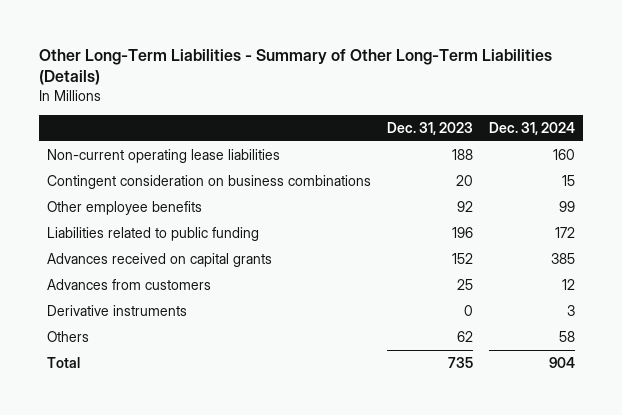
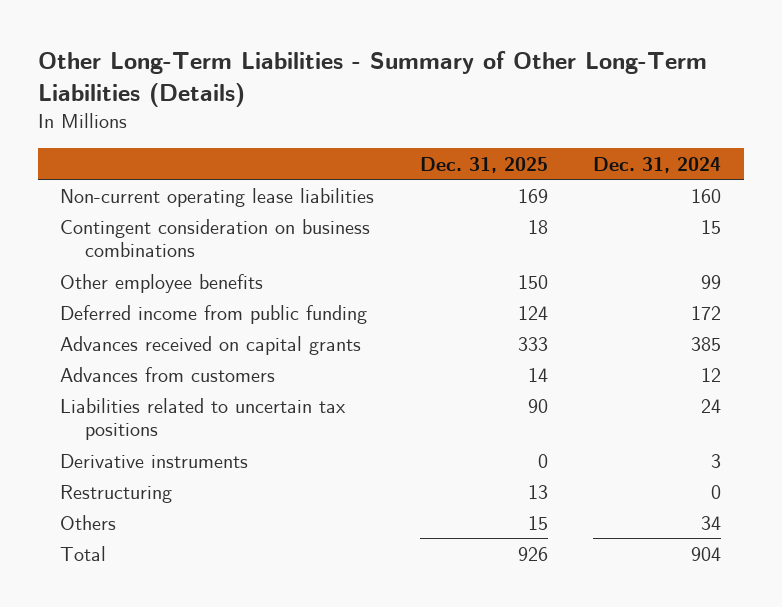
- | Dec. 31, 2023 | Dec. 31, 2024
+ | Dec. 31, 2025 | Dec. 31, 2024
- Liabilities related to public funding | 196 | 172
+ Deferred income from public funding | 124 | 172
+ Liabilities related to uncertain tax positions | 90 | 24
- Others | 62 | 58
+ Restructuring | 13 | 0
+ Others | 15 | 34

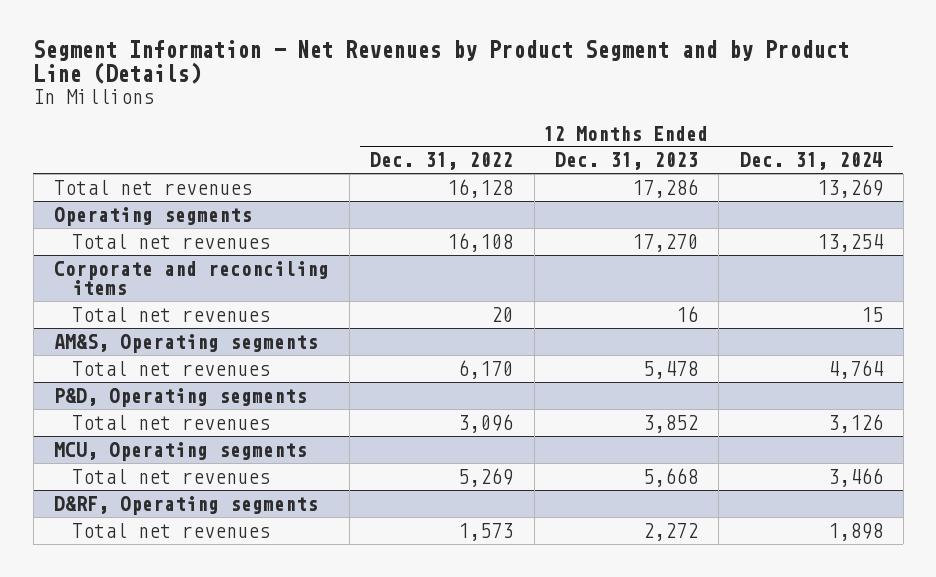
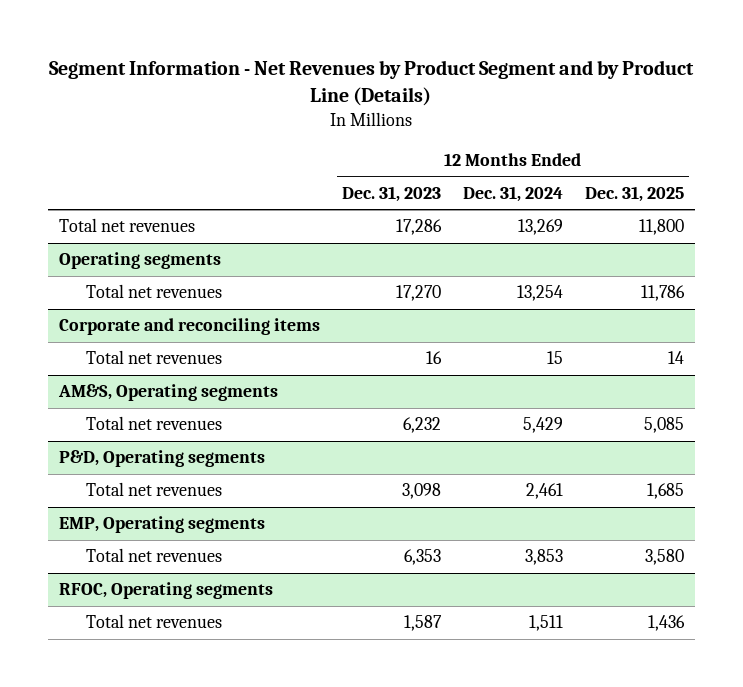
- | 12 Months Ended Dec. 31, 2022 | 12 Months Ended Dec. 31, 2023 | 12 Months Ended Dec. 31, 2024
+ | 12 Months Ended Dec. 31, 2023 | 12 Months Ended Dec. 31, 2024 | 12 Months Ended Dec. 31, 2025
@ AM&S, Operating segments
- Total net revenues | 6,170 | 5,478 | 4,764
+ Total net revenues | 6,232 | 5,429 | 5,085
@ P&D, Operating segments
- Total net revenues | 3,096 | 3,852 | 3,126
- MCU, Operating segments
- Total net revenues | 5,269 | 5,668 | 3,466
- D&RF, Operating segments
- Total net revenues | 1,573 | 2,272 | 1,898
@ P&D, Operating segments
+ Total net revenues | 3,098 | 2,461 | 1,685
+ EMP, Operating segments
+ Total net revenues | 6,353 | 3,853 | 3,580
+ RFOC, Operating segments
+ Total net revenues | 1,587 | 1,511 | 1,436

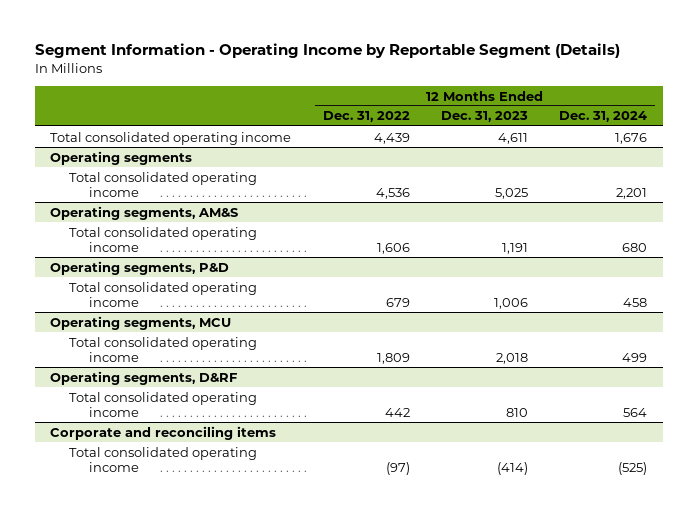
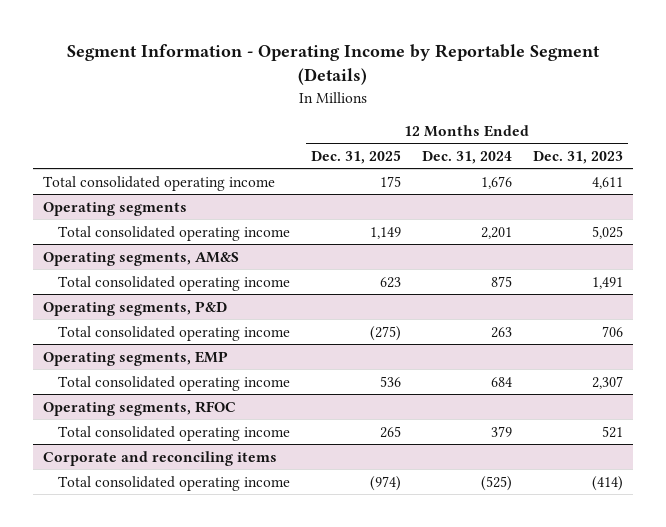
- | 12 Months Ended Dec. 31, 2022 | 12 Months Ended Dec. 31, 2023 | 12 Months Ended Dec. 31, 2024
+ | 12 Months Ended Dec. 31, 2025 | 12 Months Ended Dec. 31, 2024 | 12 Months Ended Dec. 31, 2023
@ Operating segments, AM&S
- Total consolidated operating income | 1,606 | 1,191 | 680
+ Total consolidated operating income | 623 | 875 | 1,491
@ Operating segments, P&D
- Total consolidated operating income | 679 | 1,006 | 458
- Operating segments, MCU
- Total consolidated operating income | 1,809 | 2,018 | 499
- Operating segments, D&RF
- Total consolidated operating income | 442 | 810 | 564
@ Operating segments, P&D
+ Total consolidated operating income | (275) | 263 | 706
+ Operating segments, EMP
+ Total consolidated operating income | 536 | 684 | 2,307
+ Operating segments, RFOC
+ Total consolidated operating income | 265 | 379 | 521

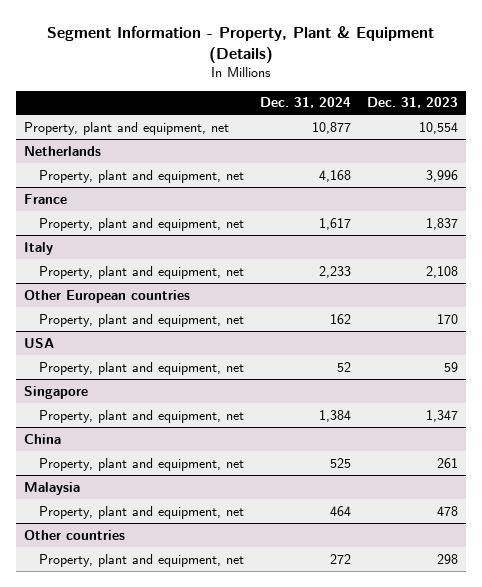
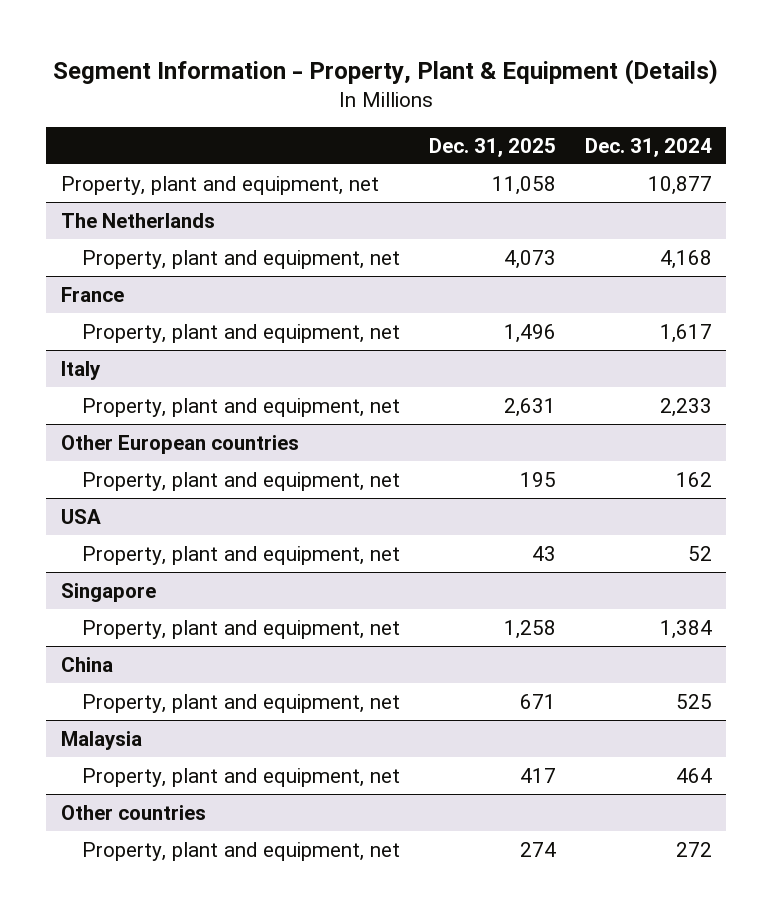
- | Dec. 31, 2024 | Dec. 31, 2023
+ | Dec. 31, 2025 | Dec. 31, 2024
- Netherlands
+ The Netherlands

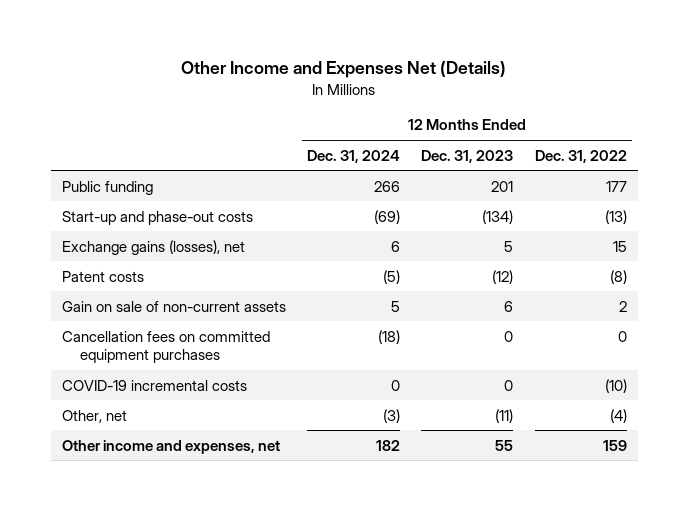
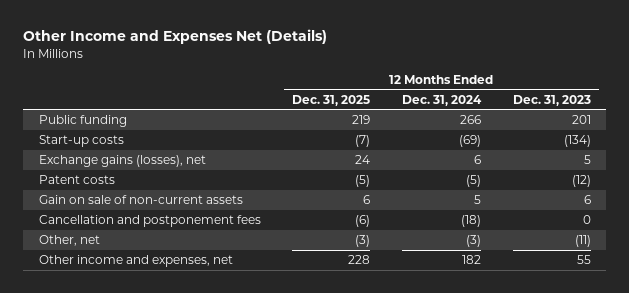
- | 12 Months Ended Dec. 31, 2024 | 12 Months Ended Dec. 31, 2023 | 12 Months Ended Dec. 31, 2022
+ | 12 Months Ended Dec. 31, 2025 | 12 Months Ended Dec. 31, 2024 | 12 Months Ended Dec. 31, 2023
- Start-up and phase-out costs | (69) | (134) | (13)
+ Start-up costs | (7) | (69) | (134)
- Cancellation fees on committed equipment purchases | (18) | 0 | 0
- COVID-19 incremental costs | 0 | 0 | (10)
+ Cancellation and postponement fees | (6) | (18) | 0

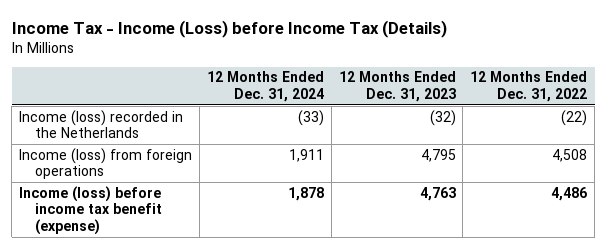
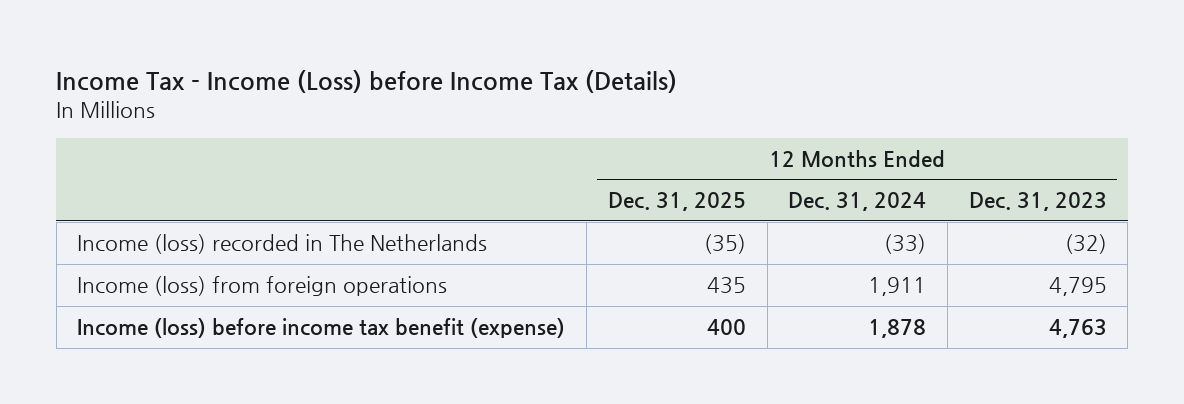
- | 12 Months Ended Dec. 31, 2024 | 12 Months Ended Dec. 31, 2023 | 12 Months Ended Dec. 31, 2022
+ | 12 Months Ended Dec. 31, 2025 | 12 Months Ended Dec. 31, 2024 | 12 Months Ended Dec. 31, 2023
- Income (loss) recorded in the Netherlands | (33) | (32) | (22)
+ Income (loss) recorded in The Netherlands | (35) | (33) | (32)

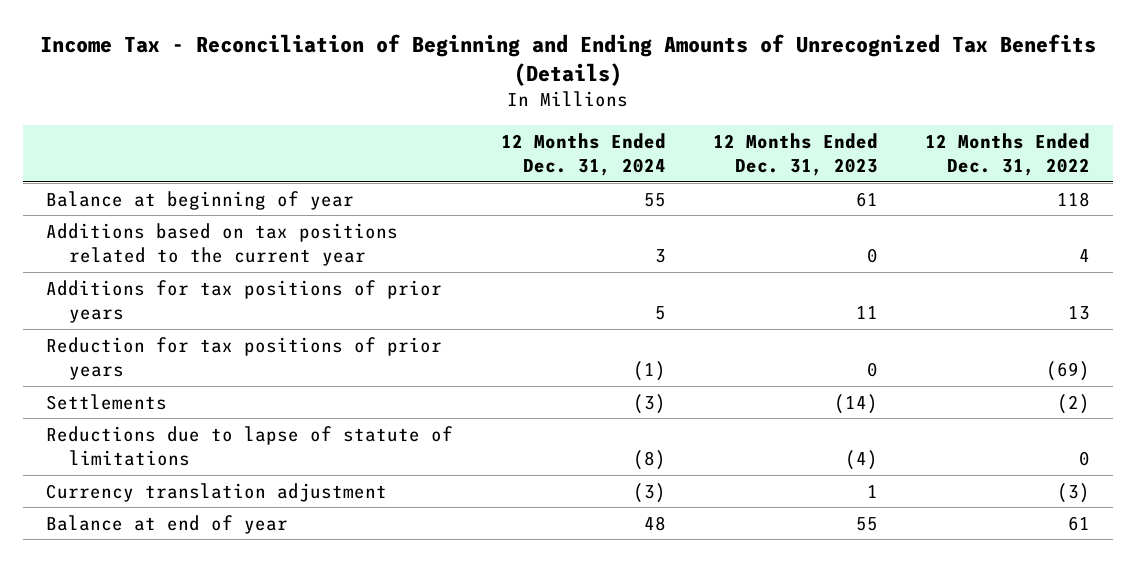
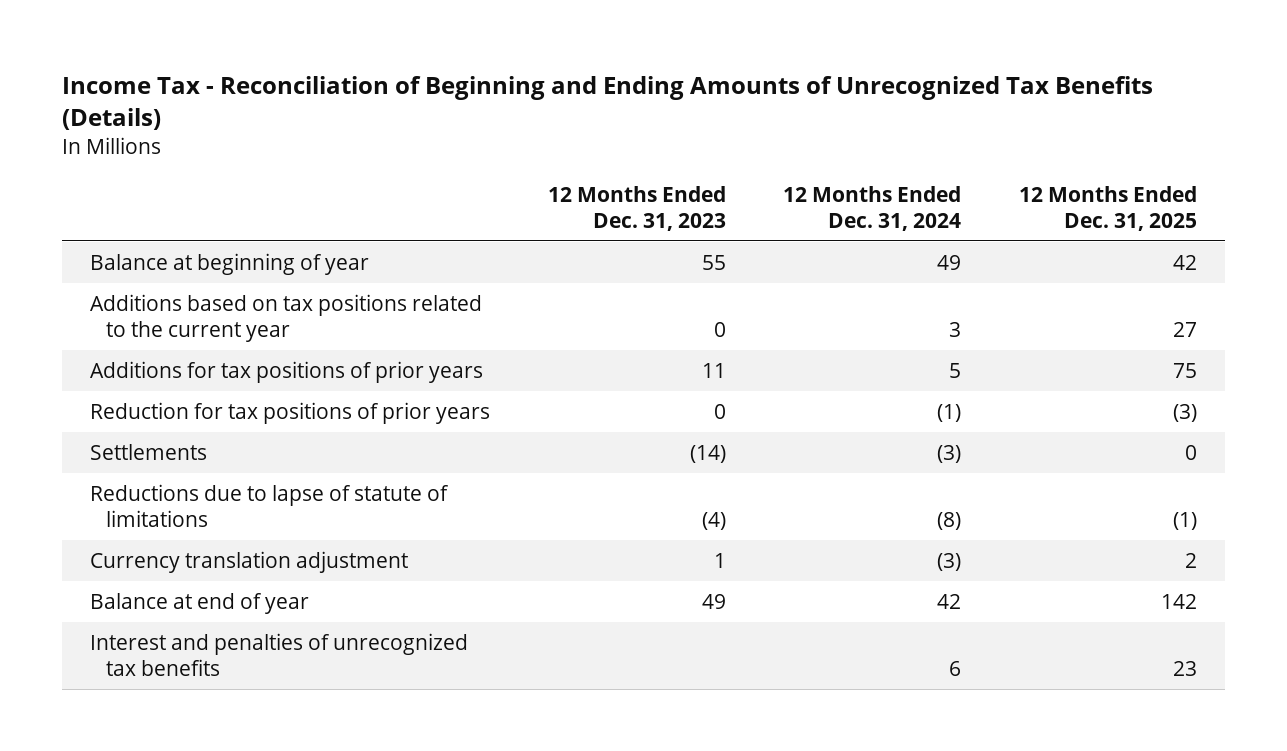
- | 12 Months Ended Dec. 31, 2024 | 12 Months Ended Dec. 31, 2023 | 12 Months Ended Dec. 31, 2022
+ | 12 Months Ended Dec. 31, 2023 | 12 Months Ended Dec. 31, 2024 | 12 Months Ended Dec. 31, 2025
- Balance at beginning of year | 55 | 61 | 118
+ Balance at beginning of year | 55 | 49 | 42
- Balance at end of year | 48 | 55 | 61
+ Balance at end of year | 49 | 42 | 142
+ Interest and penalties of unrecognized tax benefits | | 6 | 23

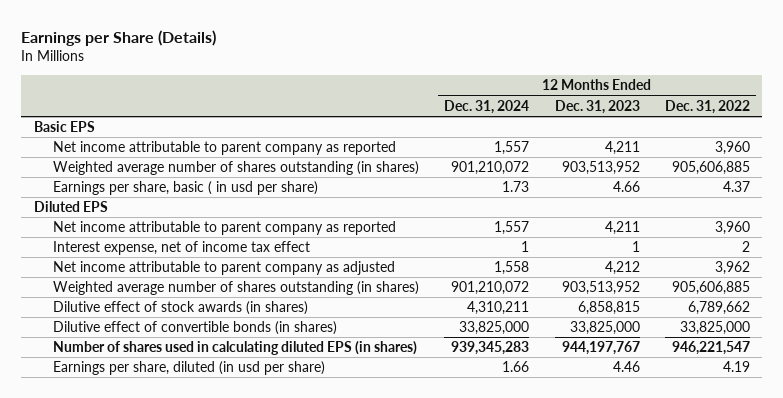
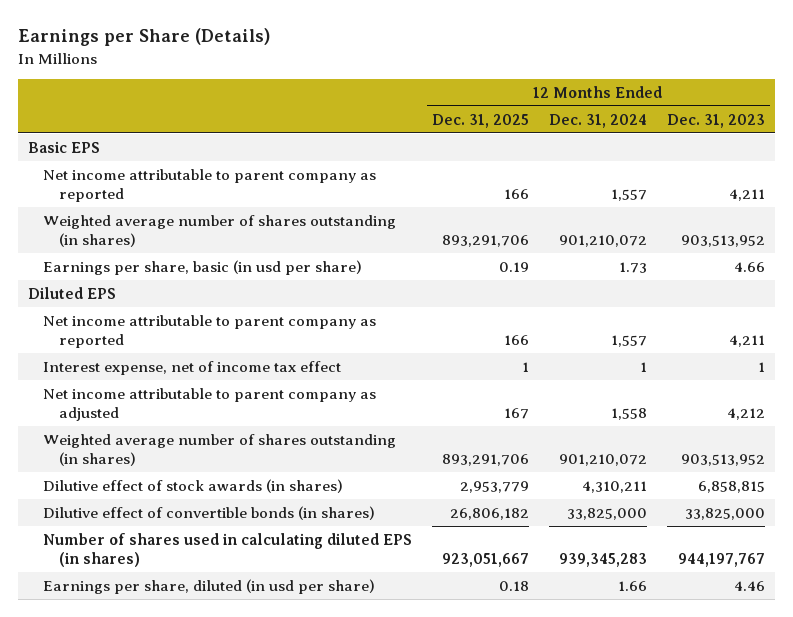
- | 12 Months Ended Dec. 31, 2024 | 12 Months Ended Dec. 31, 2023 | 12 Months Ended Dec. 31, 2022
+ | 12 Months Ended Dec. 31, 2025 | 12 Months Ended Dec. 31, 2024 | 12 Months Ended Dec. 31, 2023
- Earnings per share, basic ( in usd per share) | 1.73 | 4.66 | 4.37
+ Earnings per share, basic (in usd per share) | 0.19 | 1.73 | 4.66

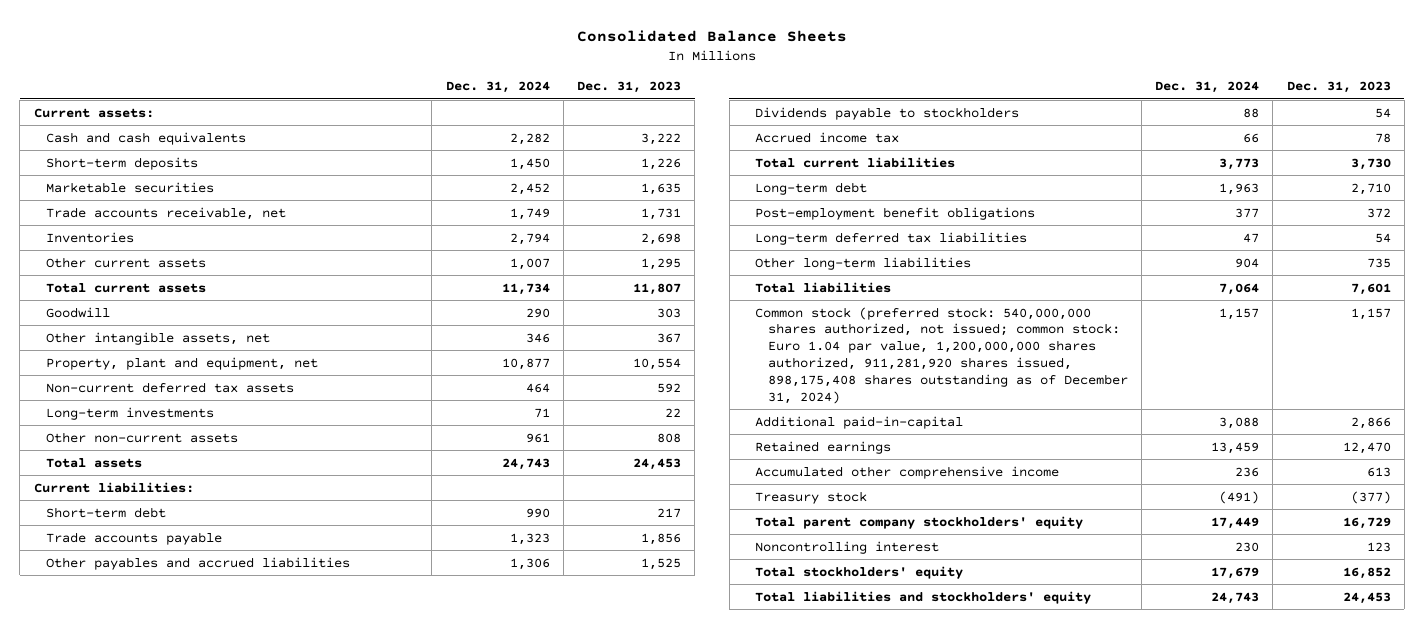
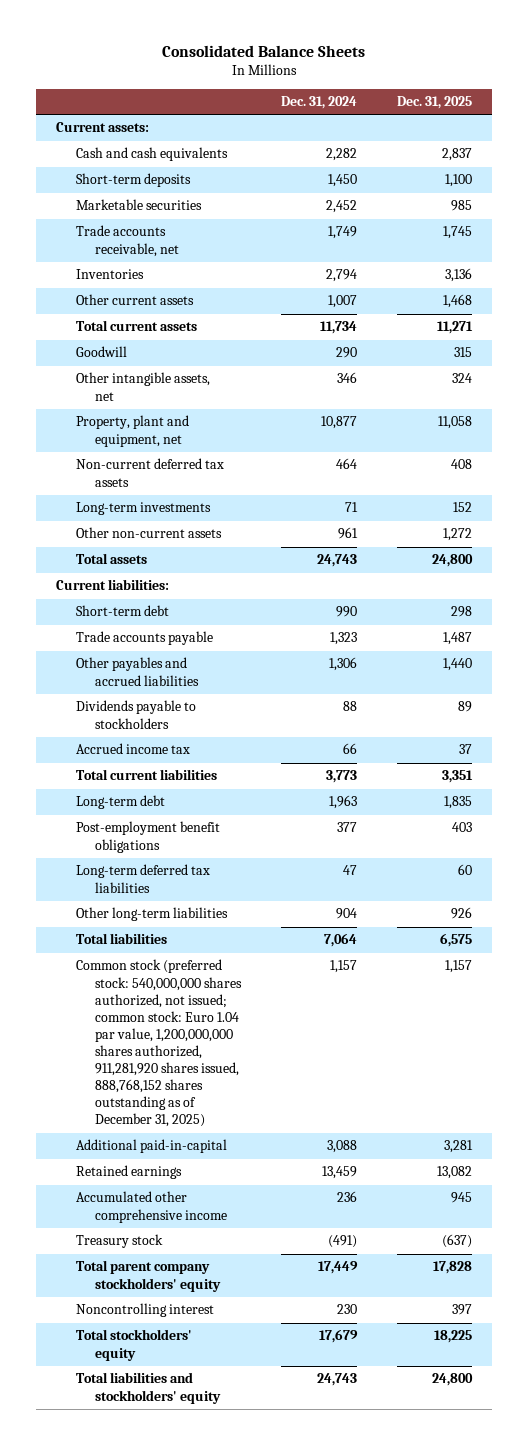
- | Dec. 31, 2024 | Dec. 31, 2023
+ | Dec. 31, 2024 | Dec. 31, 2025
- Common stock (preferred stock: 540,000,000 shares authorized, not issued; common stock: Euro 1.04 par value, 1,200,000,000 shares authorized, 911,281,920 shares issued, 898,175,408 shares outstanding as of December 31, 2024) | 1,157 | 1,157
+ Common stock (preferred stock: 540,000,000 shares authorized, not issued; common stock: Euro 1.04 par value, 1,200,000,000 shares authorized, 911,281,920 shares issued, 888,768,152 shares outstanding as of December 31, 2025) | 1,157 | 1,157

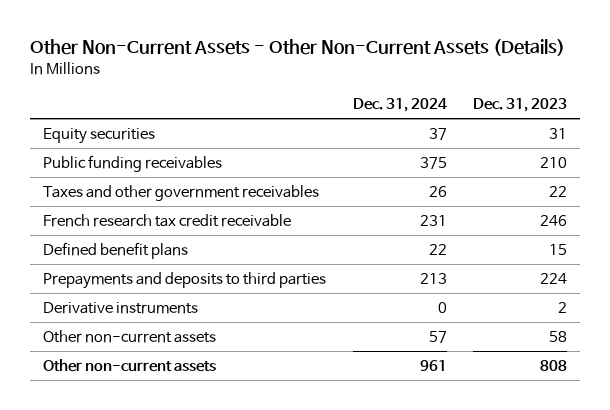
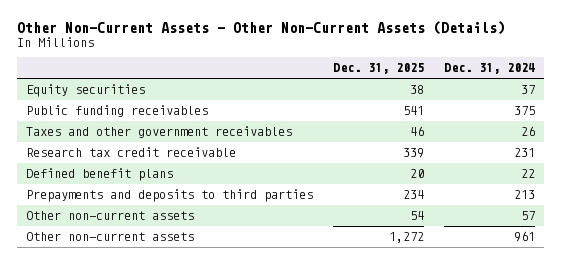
- | Dec. 31, 2024 | Dec. 31, 2023
+ | Dec. 31, 2025 | Dec. 31, 2024
- French research tax credit receivable | 231 | 246
+ Research tax credit receivable | 339 | 231
- Derivative instruments | 0 | 2

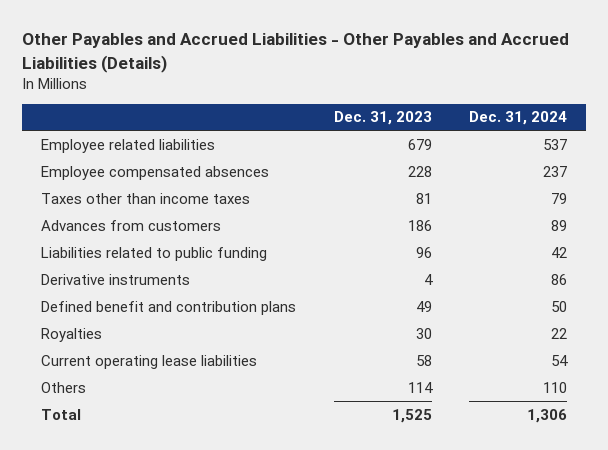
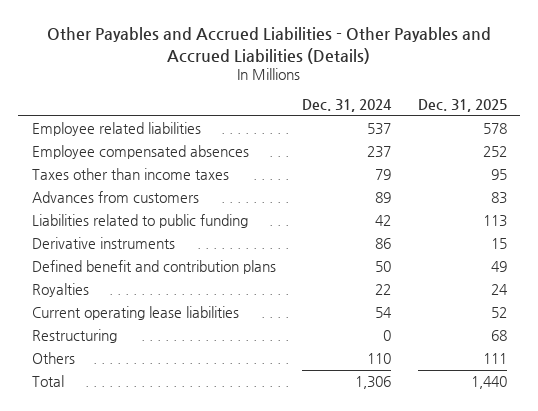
- | Dec. 31, 2023 | Dec. 31, 2024
+ | Dec. 31, 2024 | Dec. 31, 2025
+ Restructuring | 0 | 68

